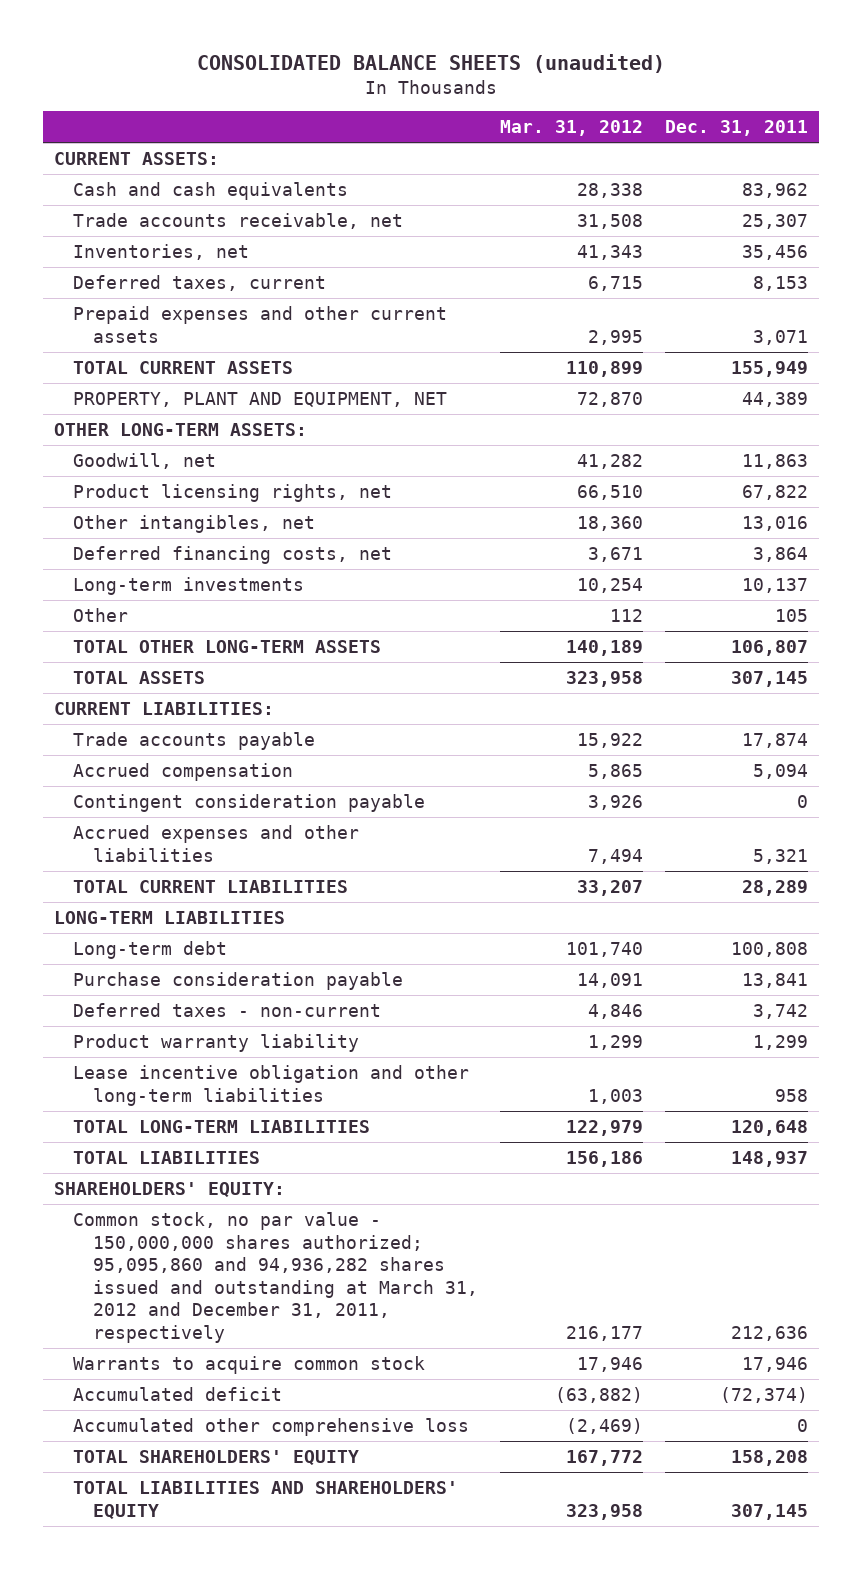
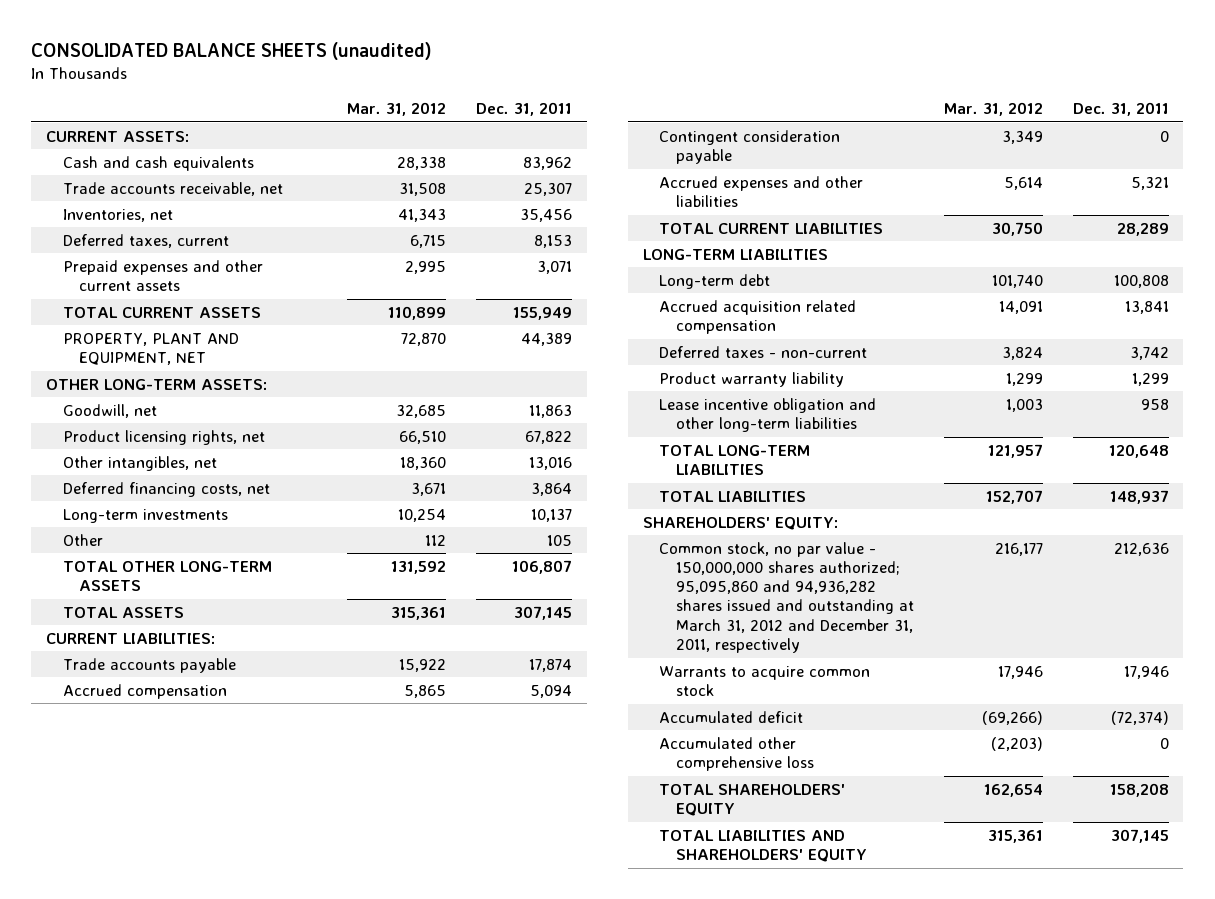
- Goodwill, net | 41,282 | 11,863
+ Goodwill, net | 32,685 | 11,863
- TOTAL OTHER LONG-TERM ASSETS | 140,189 | 106,807
- TOTAL ASSETS | 323,958 | 307,145
+ TOTAL OTHER LONG-TERM ASSETS | 131,592 | 106,807
+ TOTAL ASSETS | 315,361 | 307,145
- Contingent consideration payable | 3,926 | 0
- Accrued expenses and other liabilities | 7,494 | 5,321
- TOTAL CURRENT LIABILITIES | 33,207 | 28,289
+ Contingent consideration payable | 3,349 | 0
+ Accrued expenses and other liabilities | 5,614 | 5,321
+ TOTAL CURRENT LIABILITIES | 30,750 | 28,289
- Purchase consideration payable | 14,091 | 13,841
- Deferred taxes - non-current | 4,846 | 3,742
+ Accrued acquisition related compensation | 14,091 | 13,841
+ Deferred taxes - non-current | 3,824 | 3,742
- TOTAL LONG-TERM LIABILITIES | 122,979 | 120,648
- TOTAL LIABILITIES | 156,186 | 148,937
+ TOTAL LONG-TERM LIABILITIES | 121,957 | 120,648
+ TOTAL LIABILITIES | 152,707 | 148,937
- Accumulated deficit | (63,882) | (72,374)
- Accumulated other comprehensive loss | (2,469) | 0
- TOTAL SHAREHOLDERS' EQUITY | 167,772 | 158,208
- TOTAL LIABILITIES AND SHAREHOLDERS' EQUITY | 323,958 | 307,145
+ Accumulated deficit | (69,266) | (72,374)
+ Accumulated other comprehensive loss | (2,203) | 0
+ TOTAL SHAREHOLDERS' EQUITY | 162,654 | 158,208
+ TOTAL LIABILITIES AND SHAREHOLDERS' EQUITY | 315,361 | 307,145

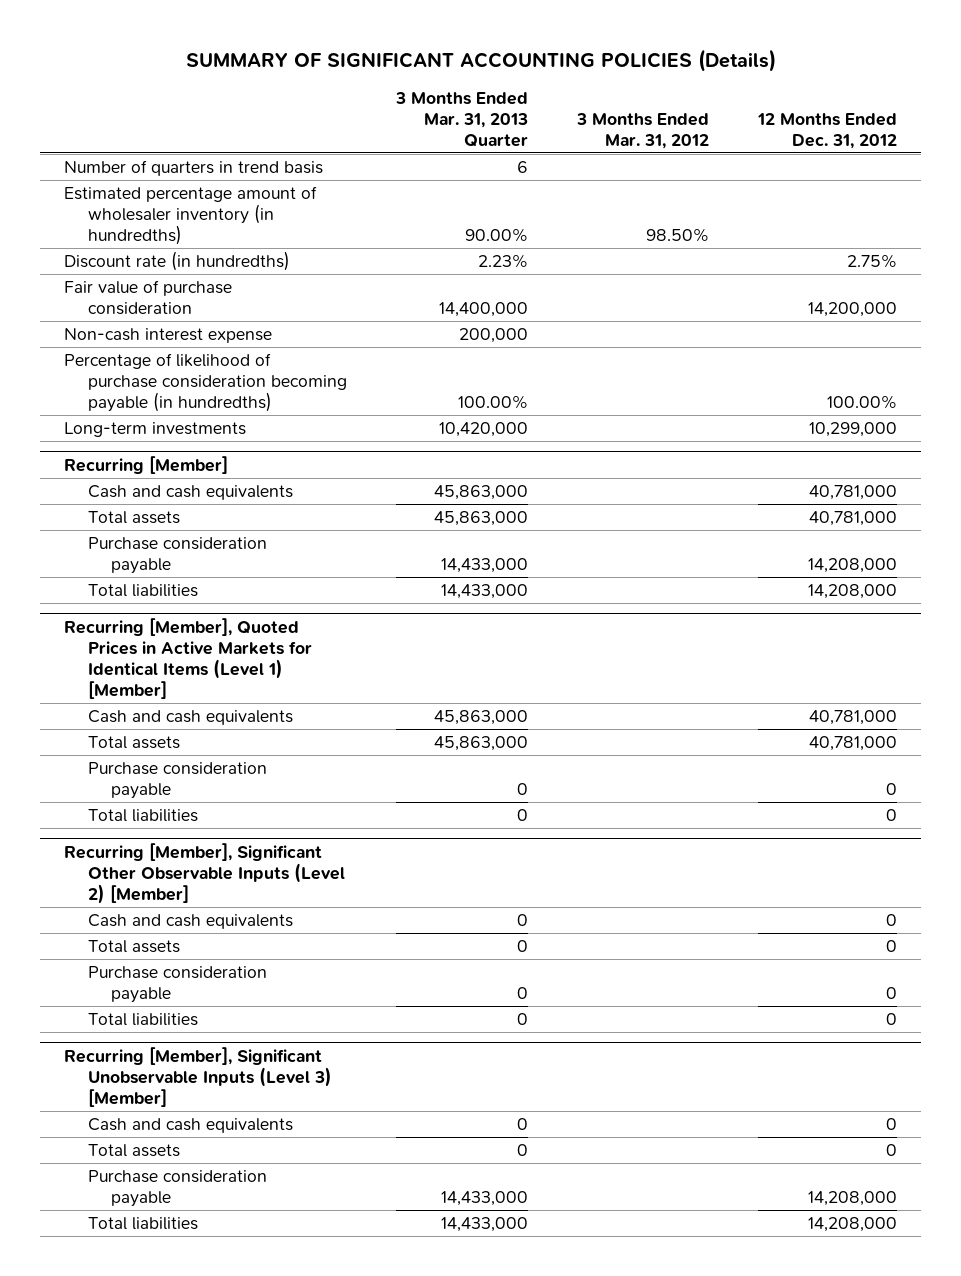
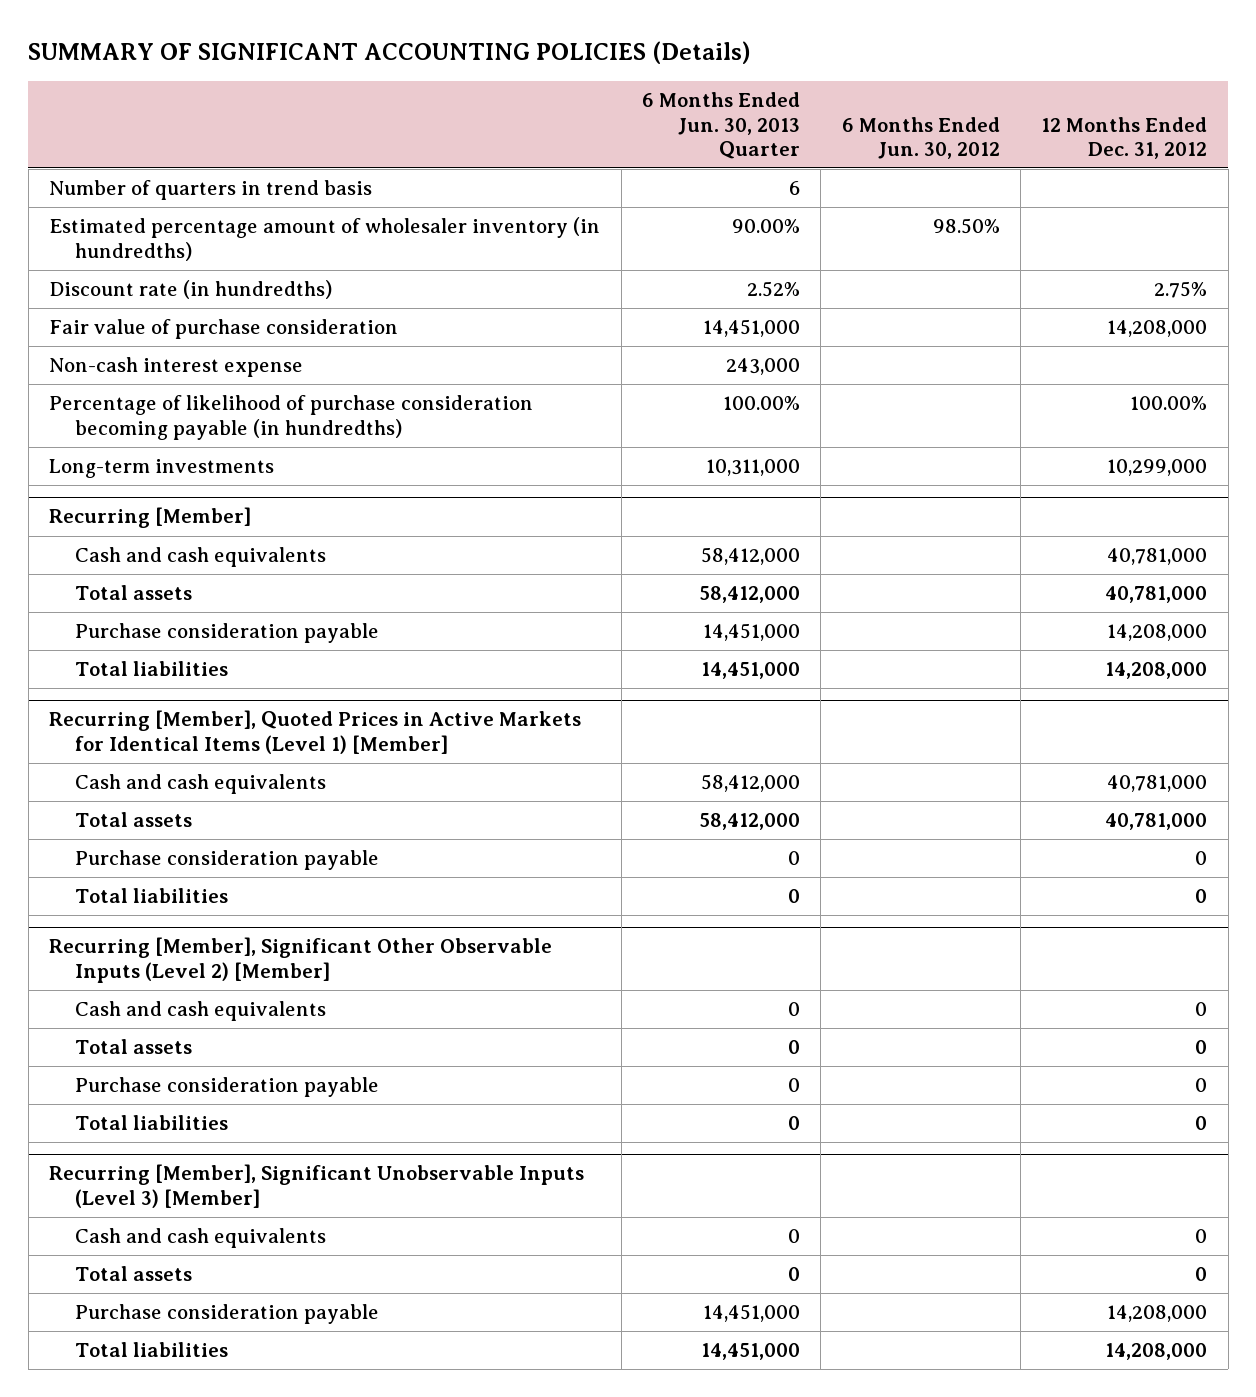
- | 3 Months Ended Mar. 31, 2013 Quarter | 3 Months Ended Mar. 31, 2012 | 12 Months Ended Dec. 31, 2012
+ | 6 Months Ended Jun. 30, 2013 Quarter | 6 Months Ended Jun. 30, 2012 | 12 Months Ended Dec. 31, 2012
- Fair value of purchase consideration | 14,400,000 | | 14,200,000
+ Fair value of purchase consideration | 14,451,000 | | 14,208,000

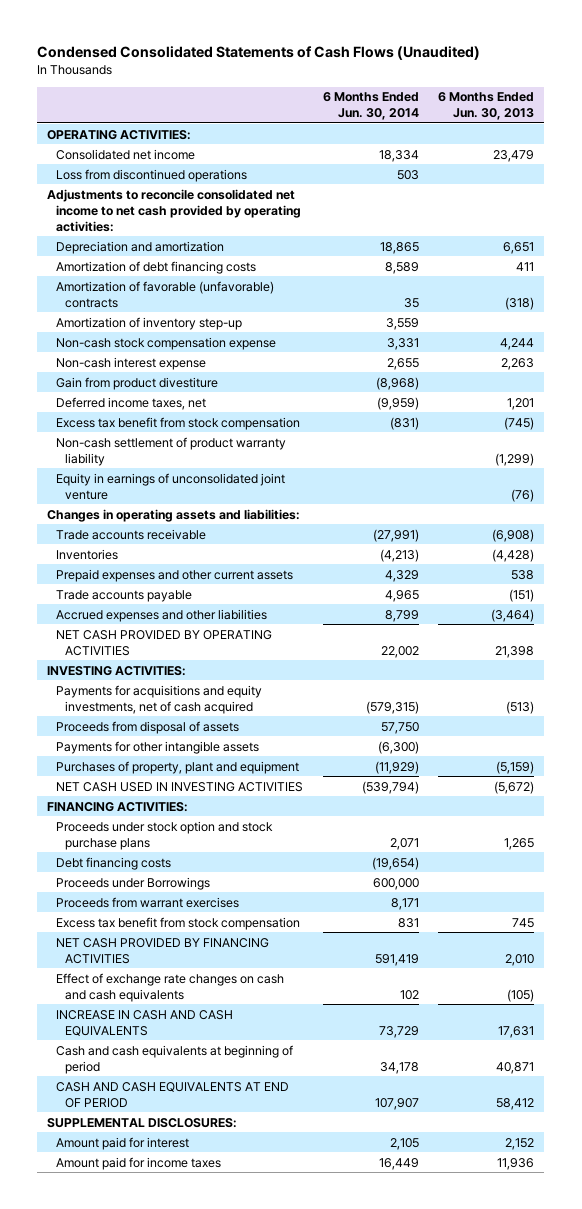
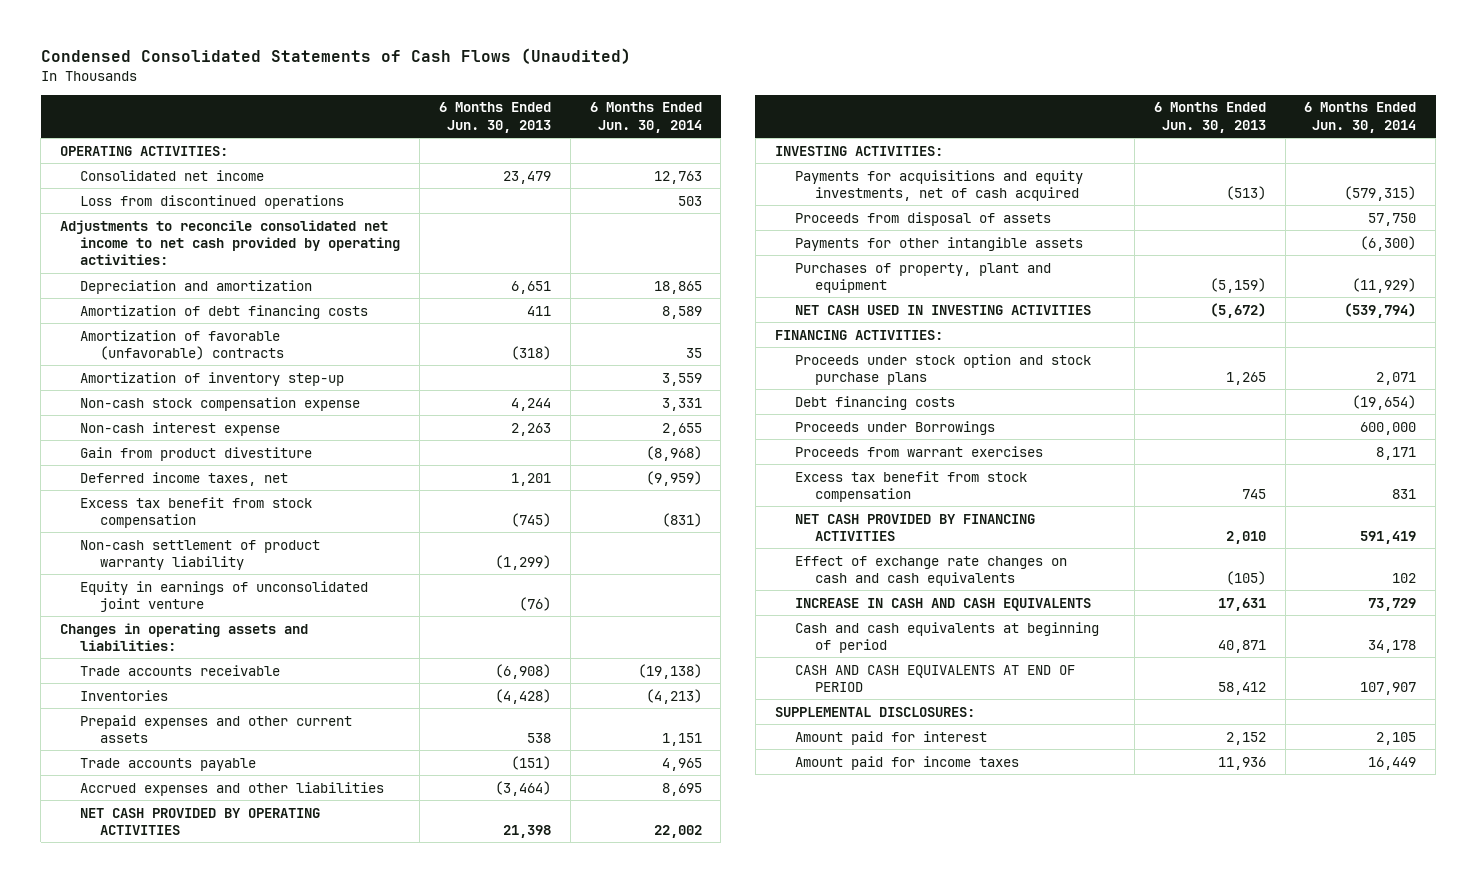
- | 6 Months Ended Jun. 30, 2014 | 6 Months Ended Jun. 30, 2013
+ | 6 Months Ended Jun. 30, 2013 | 6 Months Ended Jun. 30, 2014
- Consolidated net income | 18,334 | 23,479
+ Consolidated net income | 23,479 | 12,763
- Trade accounts receivable | (27,991) | (6,908)
+ Trade accounts receivable | (6,908) | (19,138)
- Prepaid expenses and other current assets | 4,329 | 538
+ Prepaid expenses and other current assets | 538 | 1,151
- Accrued expenses and other liabilities | 8,799 | (3,464)
+ Accrued expenses and other liabilities | (3,464) | 8,695

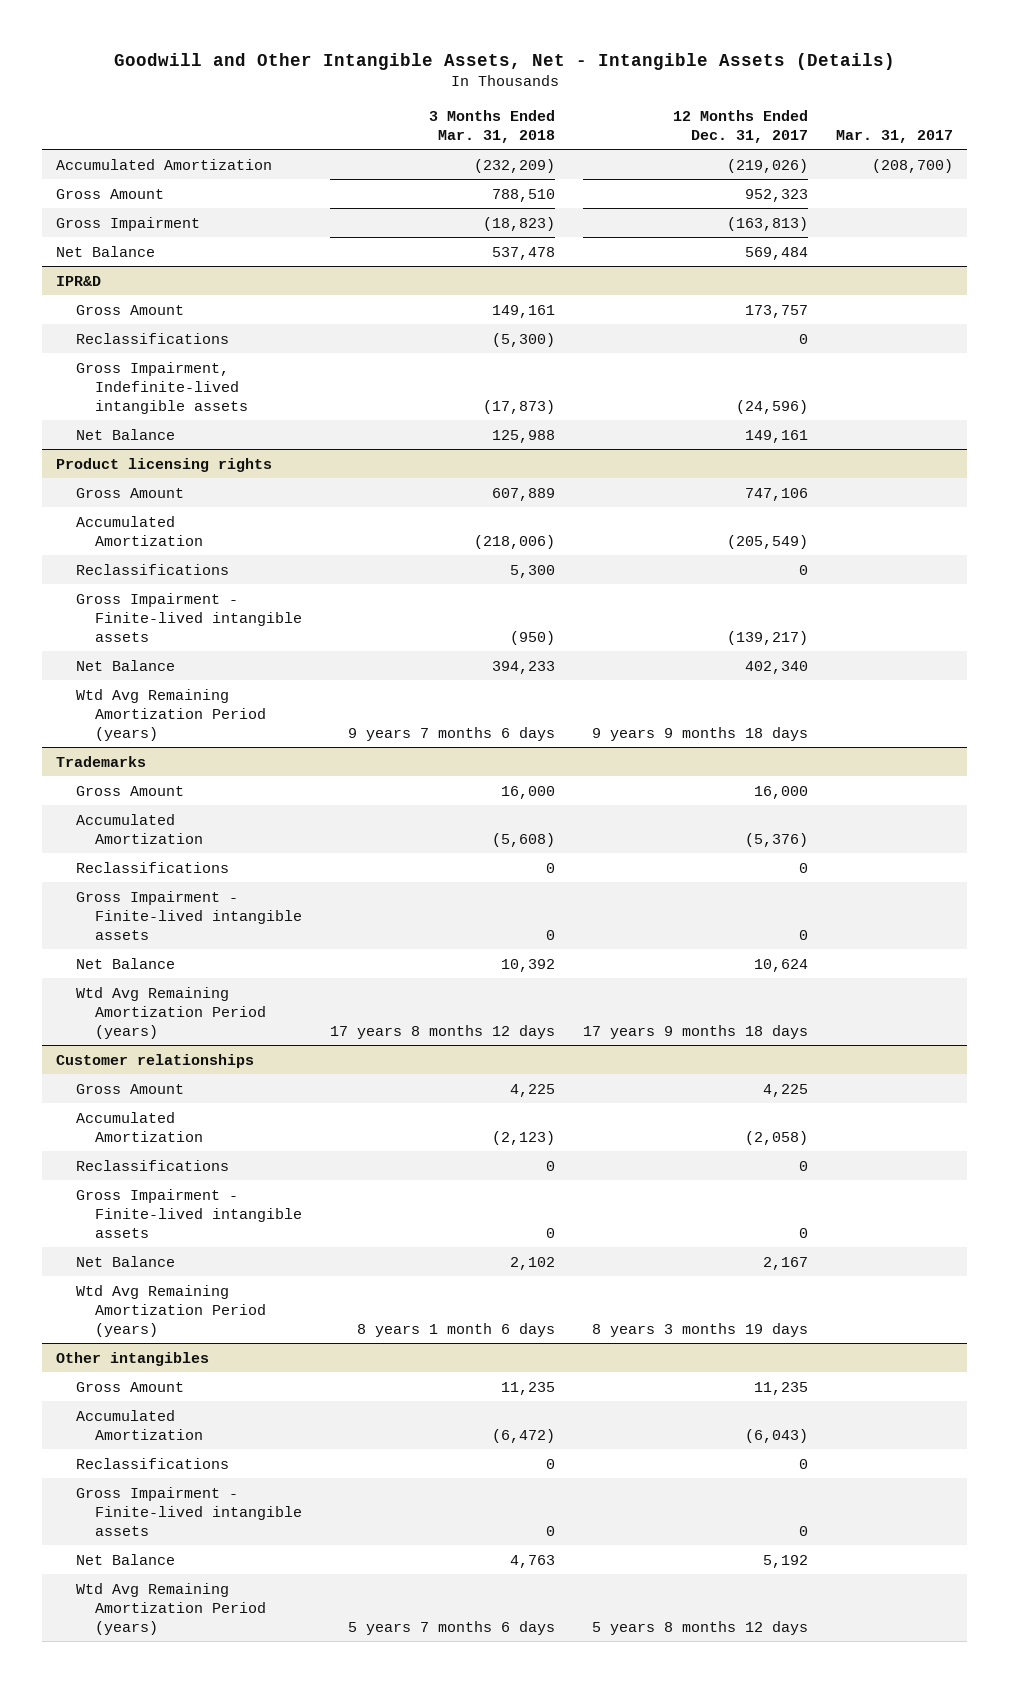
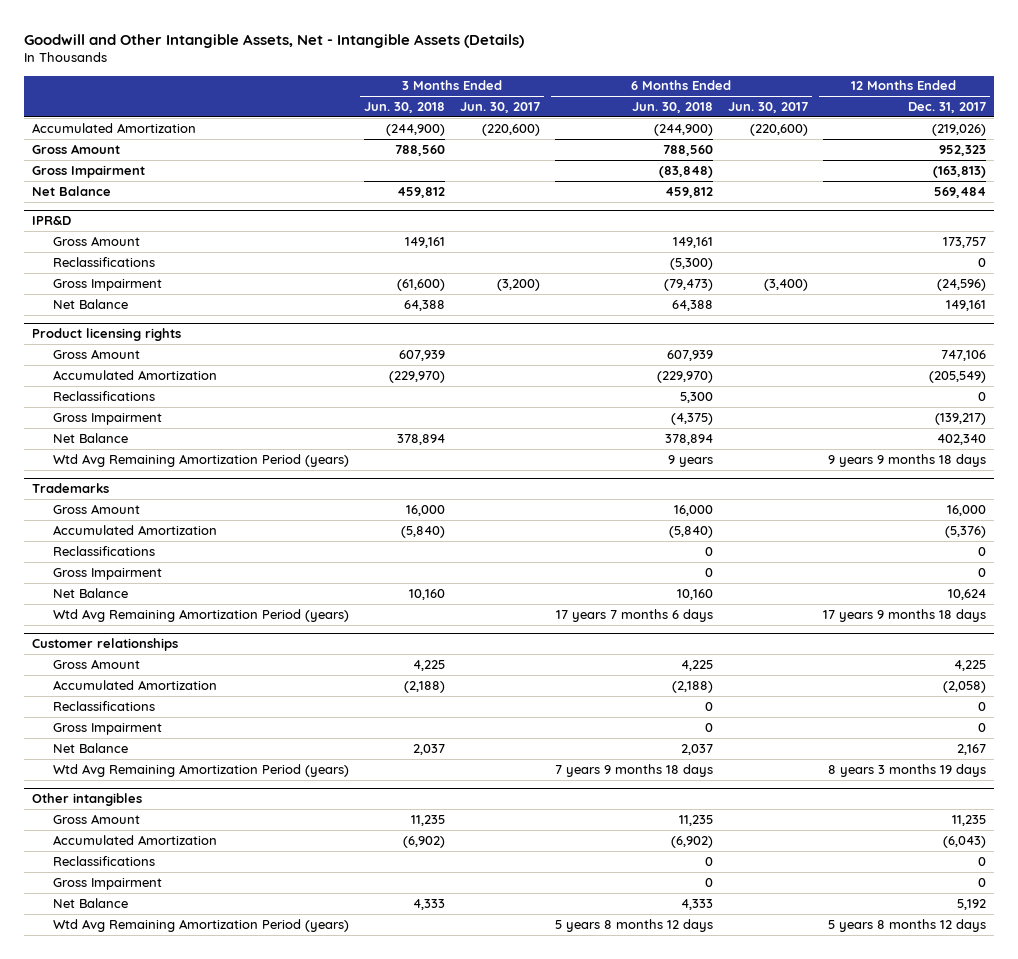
- | 3 Months Ended Mar. 31, 2018 | 12 Months Ended Dec. 31, 2017 | Mar. 31, 2017
+ | 3 Months Ended Jun. 30, 2018 | 3 Months Ended Jun. 30, 2017 | 6 Months Ended Jun. 30, 2018 | 6 Months Ended Jun. 30, 2017 | 12 Months Ended Dec. 31, 2017
@ IPR&D
- Gross Impairment, Indefinite-lived intangible assets | (17,873) | (24,596) |
+ Gross Impairment | (61,600) | (3,200) | (79,473) | (3,400) | (24,596)
@ Product licensing rights
- Gross Impairment - Finite-lived intangible assets | (950) | (139,217) |
+ Gross Impairment | | | (4,375) | | (139,217)
@ Trademarks
- Gross Impairment - Finite-lived intangible assets | 0 | 0 |
+ Gross Impairment | | | 0 | | 0
@ Customer relationships
- Gross Impairment - Finite-lived intangible assets | 0 | 0 |
+ Gross Impairment | | | 0 | | 0
@ Other intangibles
- Gross Impairment - Finite-lived intangible assets | 0 | 0 |
+ Gross Impairment | | | 0 | | 0

